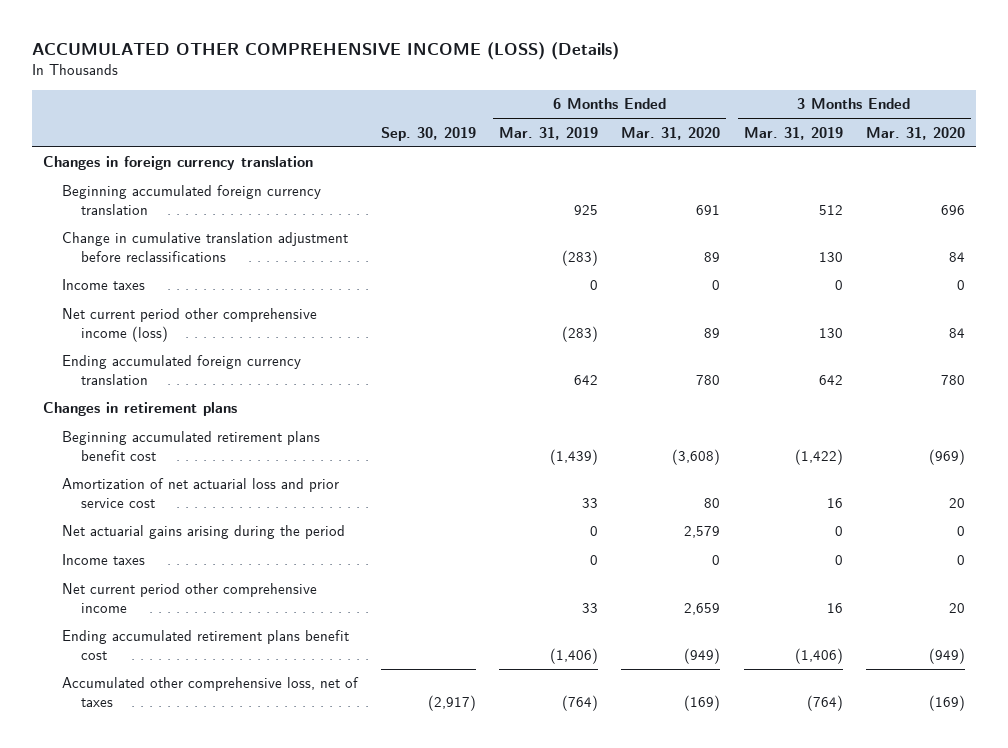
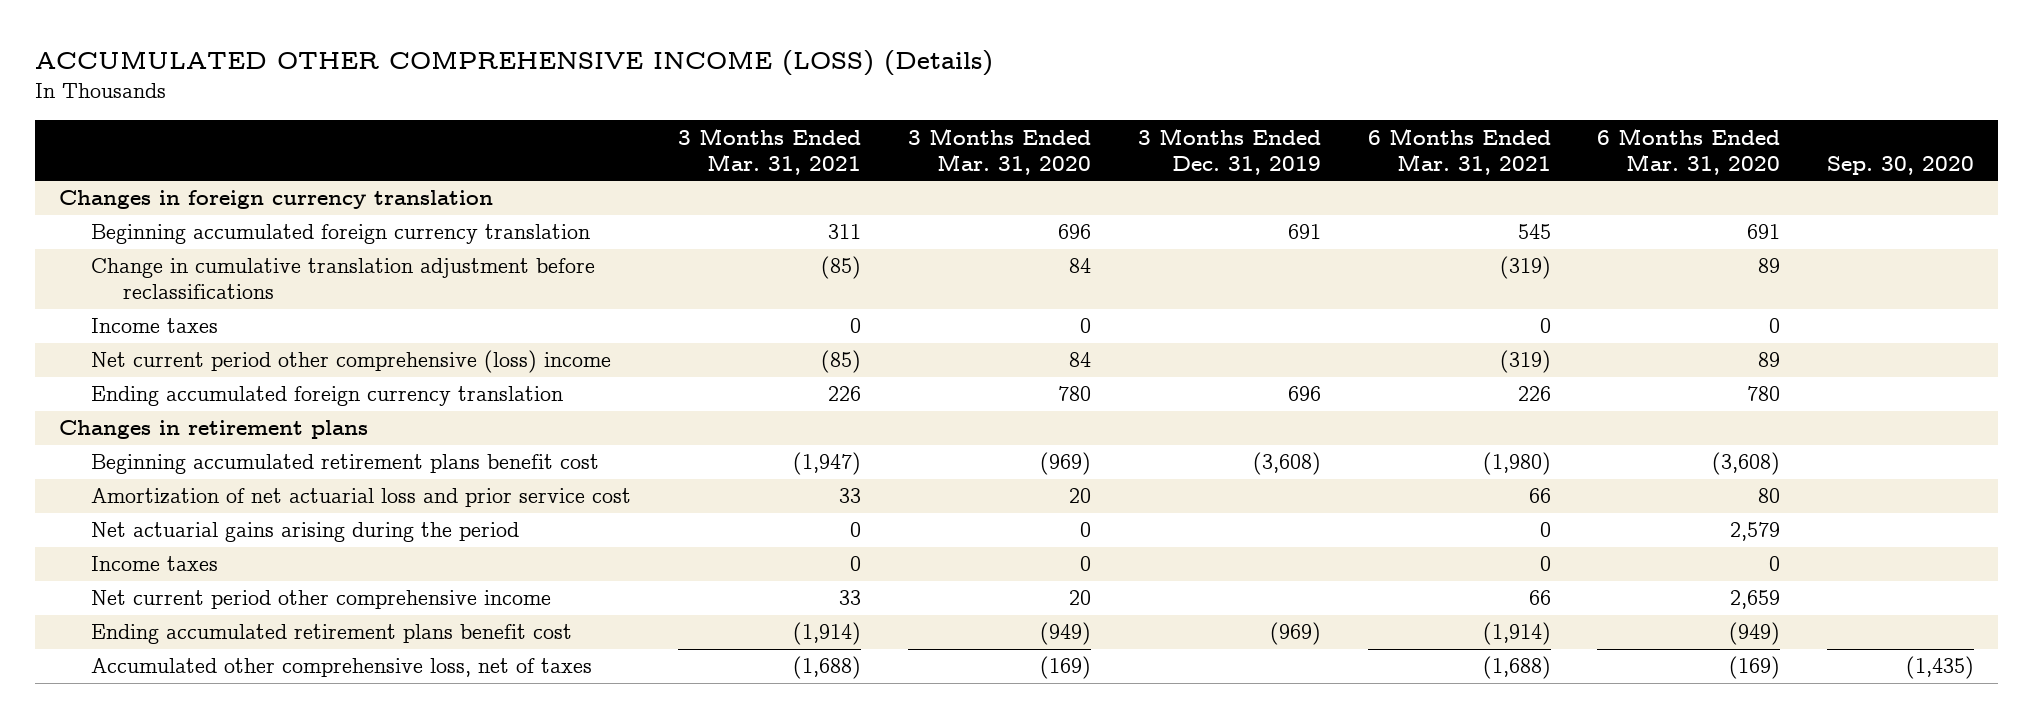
- | Sep. 30, 2019 | 6 Months Ended Mar. 31, 2019 | 6 Months Ended Mar. 31, 2020 | 3 Months Ended Mar. 31, 2019 | 3 Months Ended Mar. 31, 2020
+ | 3 Months Ended Mar. 31, 2021 | 3 Months Ended Mar. 31, 2020 | 3 Months Ended Dec. 31, 2019 | 6 Months Ended Mar. 31, 2021 | 6 Months Ended Mar. 31, 2020 | Sep. 30, 2020
- Net current period other comprehensive income (loss) | | (283) | 89 | 130 | 84
+ Net current period other comprehensive (loss) income | (85) | 84 | | (319) | 89 |

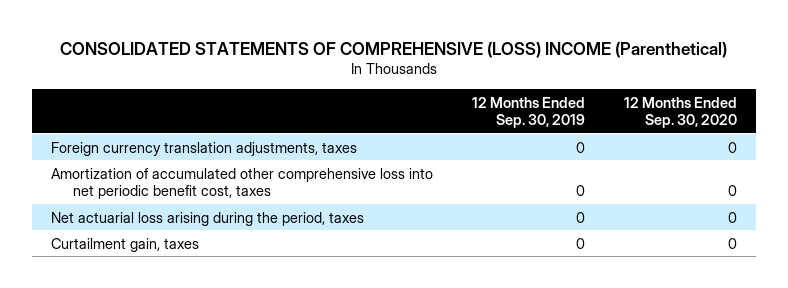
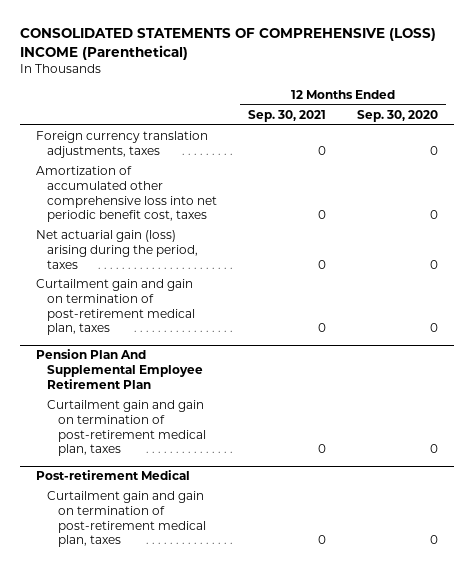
- | 12 Months Ended Sep. 30, 2019 | 12 Months Ended Sep. 30, 2020
+ | 12 Months Ended Sep. 30, 2021 | 12 Months Ended Sep. 30, 2020
- Net actuarial loss arising during the period, taxes | 0 | 0
- Curtailment gain, taxes | 0 | 0
+ Net actuarial gain (loss) arising during the period, taxes | 0 | 0
+ Curtailment gain and gain on termination of post-retirement medical plan, taxes | 0 | 0
+ Pension Plan And Supplemental Employee Retirement Plan
+ Curtailment gain and gain on termination of post-retirement medical plan, taxes | 0 | 0
+ Post-retirement Medical
+ Curtailment gain and gain on termination of post-retirement medical plan, taxes | 0 | 0

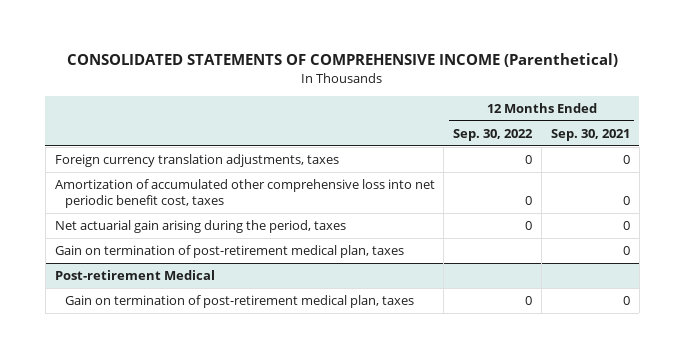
- CONSOLIDATED STATEMENTS OF COMPREHENSIVE (LOSS) INCOME (Parenthetical)
+ CONSOLIDATED STATEMENTS OF COMPREHENSIVE INCOME (Parenthetical)
- | 12 Months Ended Sep. 30, 2021 | 12 Months Ended Sep. 30, 2020
+ | 12 Months Ended Sep. 30, 2022 | 12 Months Ended Sep. 30, 2021
- Net actuarial gain (loss) arising during the period, taxes | 0 | 0
- Curtailment gain and gain on termination of post-retirement medical plan, taxes | 0 | 0
- Pension Plan And Supplemental Employee Retirement Plan
- Curtailment gain and gain on termination of post-retirement medical plan, taxes | 0 | 0
+ Net actuarial gain arising during the period, taxes | 0 | 0
+ Gain on termination of post-retirement medical plan, taxes | | 0
@ Post-retirement Medical
- Curtailment gain and gain on termination of post-retirement medical plan, taxes | 0 | 0
+ Gain on termination of post-retirement medical plan, taxes | 0 | 0

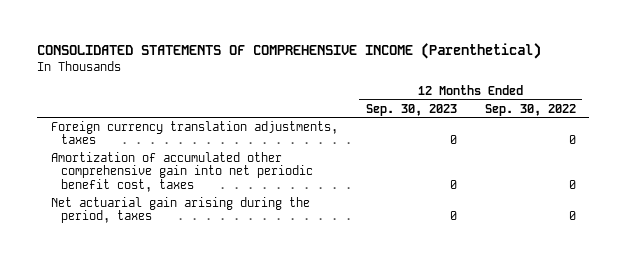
- | 12 Months Ended Sep. 30, 2022 | 12 Months Ended Sep. 30, 2021
+ | 12 Months Ended Sep. 30, 2023 | 12 Months Ended Sep. 30, 2022
- Amortization of accumulated other comprehensive loss into net periodic benefit cost, taxes | 0 | 0
+ Amortization of accumulated other comprehensive gain into net periodic benefit cost, taxes | 0 | 0
- Gain on termination of post-retirement medical plan, taxes | | 0
- Post-retirement Medical
- Gain on termination of post-retirement medical plan, taxes | 0 | 0

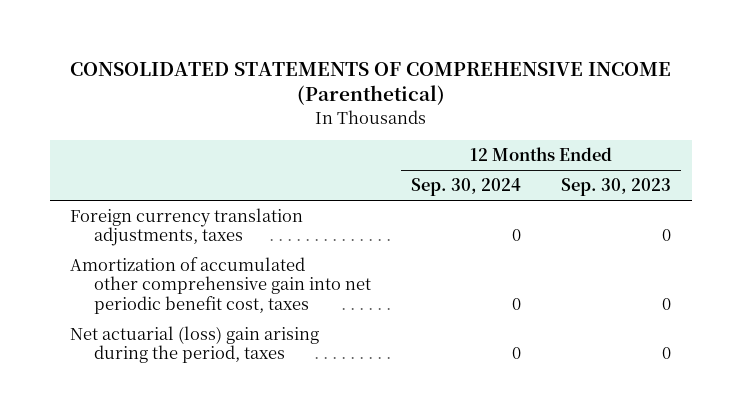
- | 12 Months Ended Sep. 30, 2023 | 12 Months Ended Sep. 30, 2022
+ | 12 Months Ended Sep. 30, 2024 | 12 Months Ended Sep. 30, 2023
- Net actuarial gain arising during the period, taxes | 0 | 0
+ Net actuarial (loss) gain arising during the period, taxes | 0 | 0

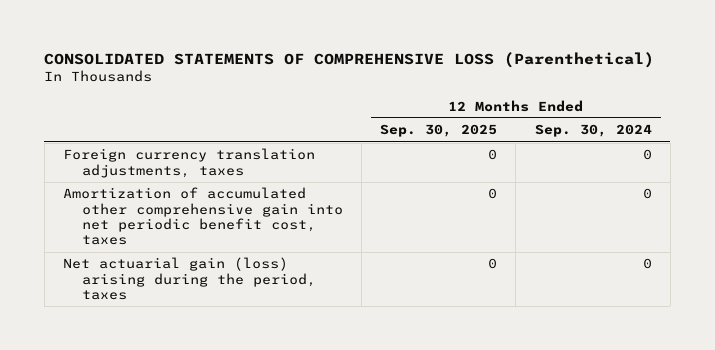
- CONSOLIDATED STATEMENTS OF COMPREHENSIVE INCOME (Parenthetical)
+ CONSOLIDATED STATEMENTS OF COMPREHENSIVE LOSS (Parenthetical)
- | 12 Months Ended Sep. 30, 2024 | 12 Months Ended Sep. 30, 2023
+ | 12 Months Ended Sep. 30, 2025 | 12 Months Ended Sep. 30, 2024
- Net actuarial (loss) gain arising during the period, taxes | 0 | 0
+ Net actuarial gain (loss) arising during the period, taxes | 0 | 0

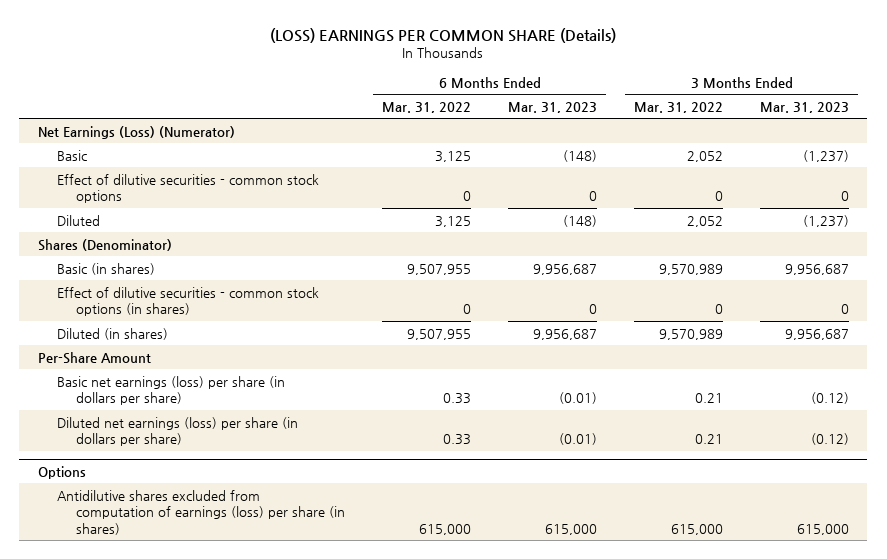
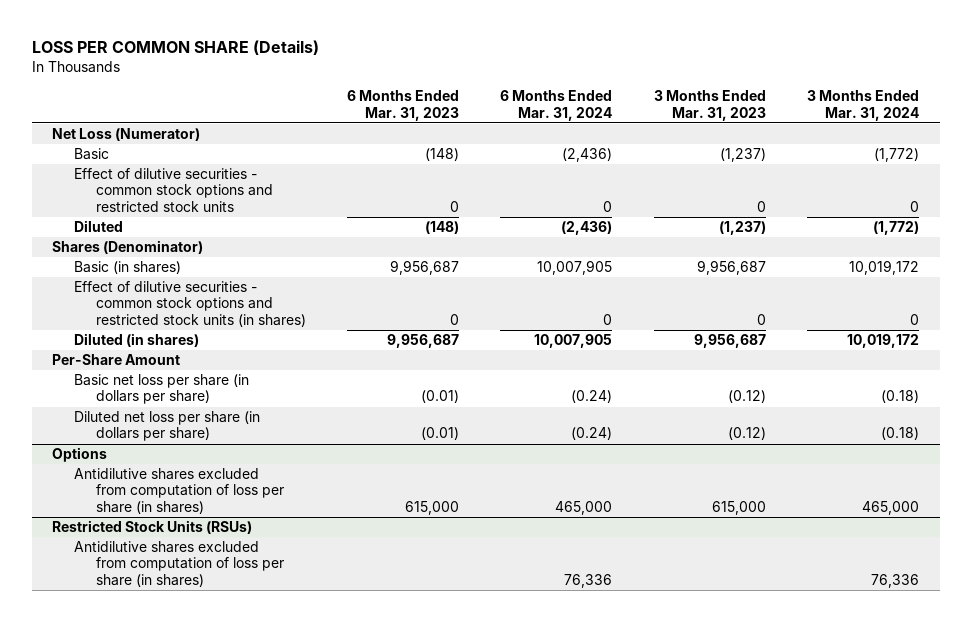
- (LOSS) EARNINGS PER COMMON SHARE (Details)
+ LOSS PER COMMON SHARE (Details)
- | 6 Months Ended Mar. 31, 2022 | 6 Months Ended Mar. 31, 2023 | 3 Months Ended Mar. 31, 2022 | 3 Months Ended Mar. 31, 2023
+ | 6 Months Ended Mar. 31, 2023 | 6 Months Ended Mar. 31, 2024 | 3 Months Ended Mar. 31, 2023 | 3 Months Ended Mar. 31, 2024
- Net Earnings (Loss) (Numerator)
+ Net Loss (Numerator)
- Effect of dilutive securities - common stock options | 0 | 0 | 0 | 0
+ Effect of dilutive securities - common stock options and restricted stock units | 0 | 0 | 0 | 0
- Effect of dilutive securities - common stock options (in shares) | 0 | 0 | 0 | 0
+ Effect of dilutive securities - common stock options and restricted stock units (in shares) | 0 | 0 | 0 | 0
- Basic net earnings (loss) per share (in dollars per share) | 0.33 | (0.01) | 0.21 | (0.12)
- Diluted net earnings (loss) per share (in dollars per share) | 0.33 | (0.01) | 0.21 | (0.12)
+ Basic net loss per share (in dollars per share) | (0.01) | (0.24) | (0.12) | (0.18)
+ Diluted net loss per share (in dollars per share) | (0.01) | (0.24) | (0.12) | (0.18)
@ Options
- Antidilutive shares excluded from computation of earnings (loss) per share (in shares) | 615,000 | 615,000 | 615,000 | 615,000
+ Antidilutive shares excluded from computation of loss per share (in shares) | 615,000 | 465,000 | 615,000 | 465,000
+ Restricted Stock Units (RSUs)
+ Antidilutive shares excluded from computation of loss per share (in shares) | | 76,336 | | 76,336

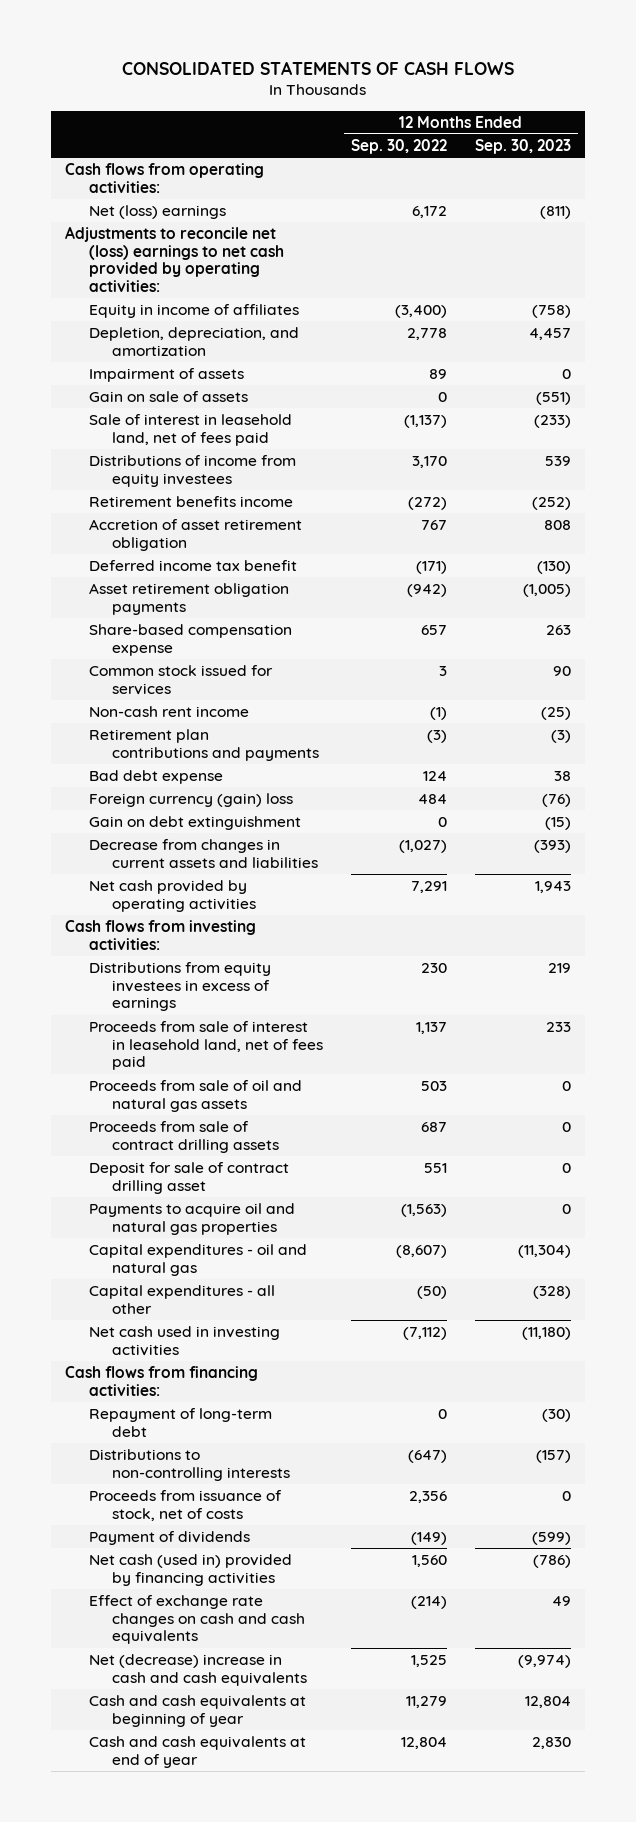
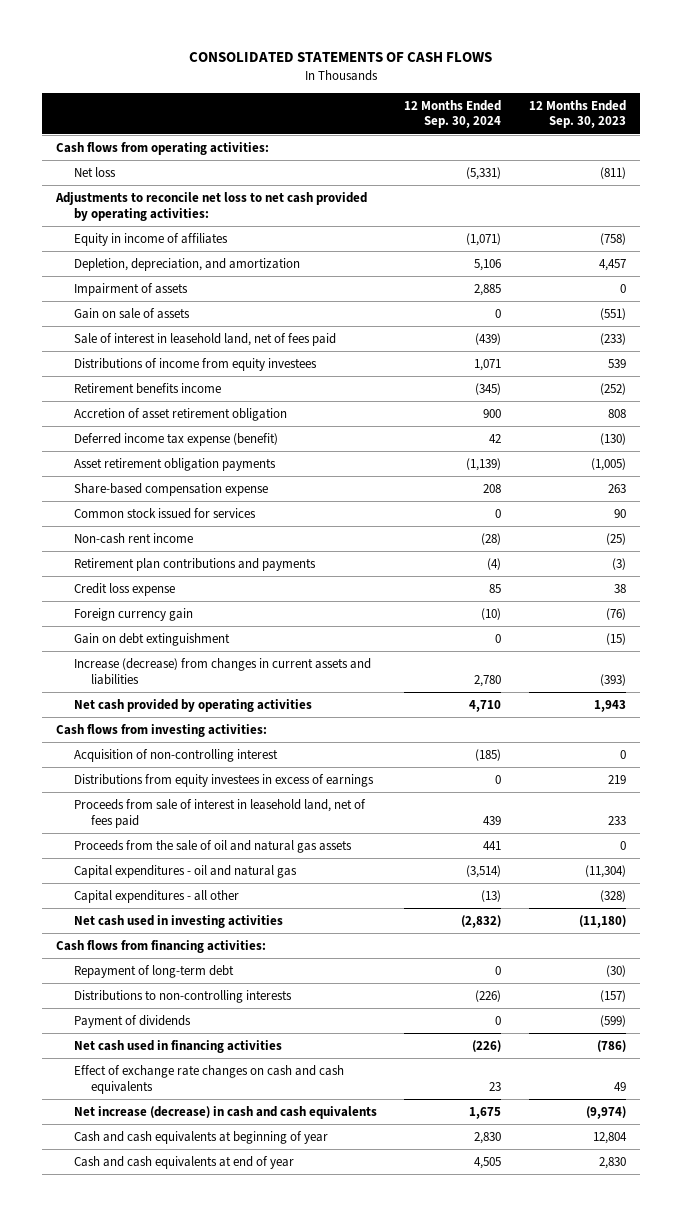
- | 12 Months Ended Sep. 30, 2022 | 12 Months Ended Sep. 30, 2023
+ | 12 Months Ended Sep. 30, 2024 | 12 Months Ended Sep. 30, 2023
- Net (loss) earnings | 6,172 | (811)
- Adjustments to reconcile net (loss) earnings to net cash provided by operating activities:
+ Net loss | (5,331) | (811)
+ Adjustments to reconcile net loss to net cash provided by operating activities:
- Deferred income tax benefit | (171) | (130)
+ Deferred income tax expense (benefit) | 42 | (130)
- Bad debt expense | 124 | 38
- Foreign currency (gain) loss | 484 | (76)
+ Credit loss expense | 85 | 38
+ Foreign currency gain | (10) | (76)
- Decrease from changes in current assets and liabilities | (1,027) | (393)
+ Increase (decrease) from changes in current assets and liabilities | 2,780 | (393)
+ Acquisition of non-controlling interest | (185) | 0
- Proceeds from sale of oil and natural gas assets | 503 | 0
- Proceeds from sale of contract drilling assets | 687 | 0
- Deposit for sale of contract drilling asset | 551 | 0
- Payments to acquire oil and natural gas properties | (1,563) | 0
+ Proceeds from the sale of oil and natural gas assets | 441 | 0
- Proceeds from issuance of stock, net of costs | 2,356 | 0
- Net cash (used in) provided by financing activities | 1,560 | (786)
+ Net cash used in financing activities | (226) | (786)
- Net (decrease) increase in cash and cash equivalents | 1,525 | (9,974)
+ Net increase (decrease) in cash and cash equivalents | 1,675 | (9,974)

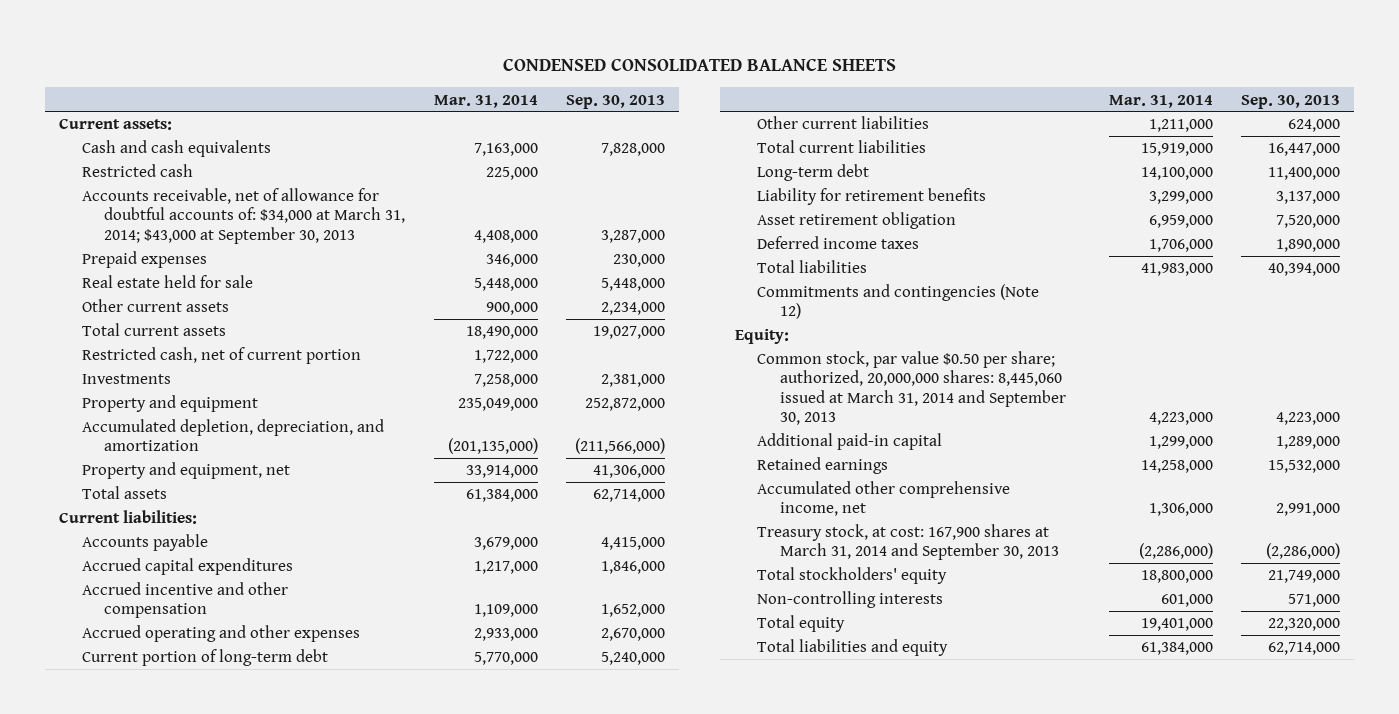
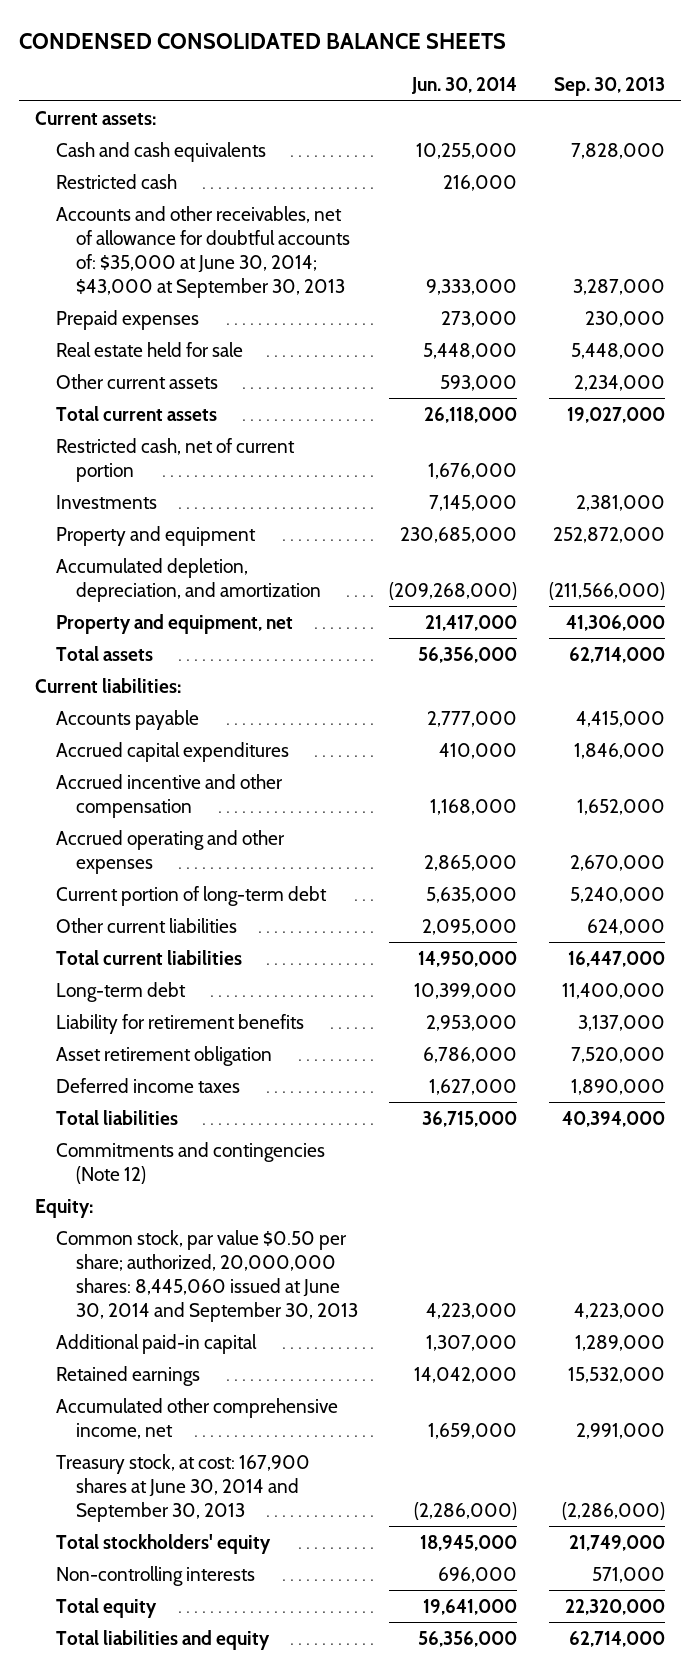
- | Mar. 31, 2014 | Sep. 30, 2013
+ | Jun. 30, 2014 | Sep. 30, 2013
- Accounts receivable, net of allowance for doubtful accounts of: $34,000 at March 31, 2014; $43,000 at September 30, 2013 | 4,408,000 | 3,287,000
+ Accounts and other receivables, net of allowance for doubtful accounts of: $35,000 at June 30, 2014; $43,000 at September 30, 2013 | 9,333,000 | 3,287,000
- Common stock, par value $0.50 per share; authorized, 20,000,000 shares: 8,445,060 issued at March 31, 2014 and September 30, 2013 | 4,223,000 | 4,223,000
+ Common stock, par value $0.50 per share; authorized, 20,000,000 shares: 8,445,060 issued at June 30, 2014 and September 30, 2013 | 4,223,000 | 4,223,000
- Treasury stock, at cost: 167,900 shares at March 31, 2014 and September 30, 2013 | (2,286,000) | (2,286,000)
+ Treasury stock, at cost: 167,900 shares at June 30, 2014 and September 30, 2013 | (2,286,000) | (2,286,000)

